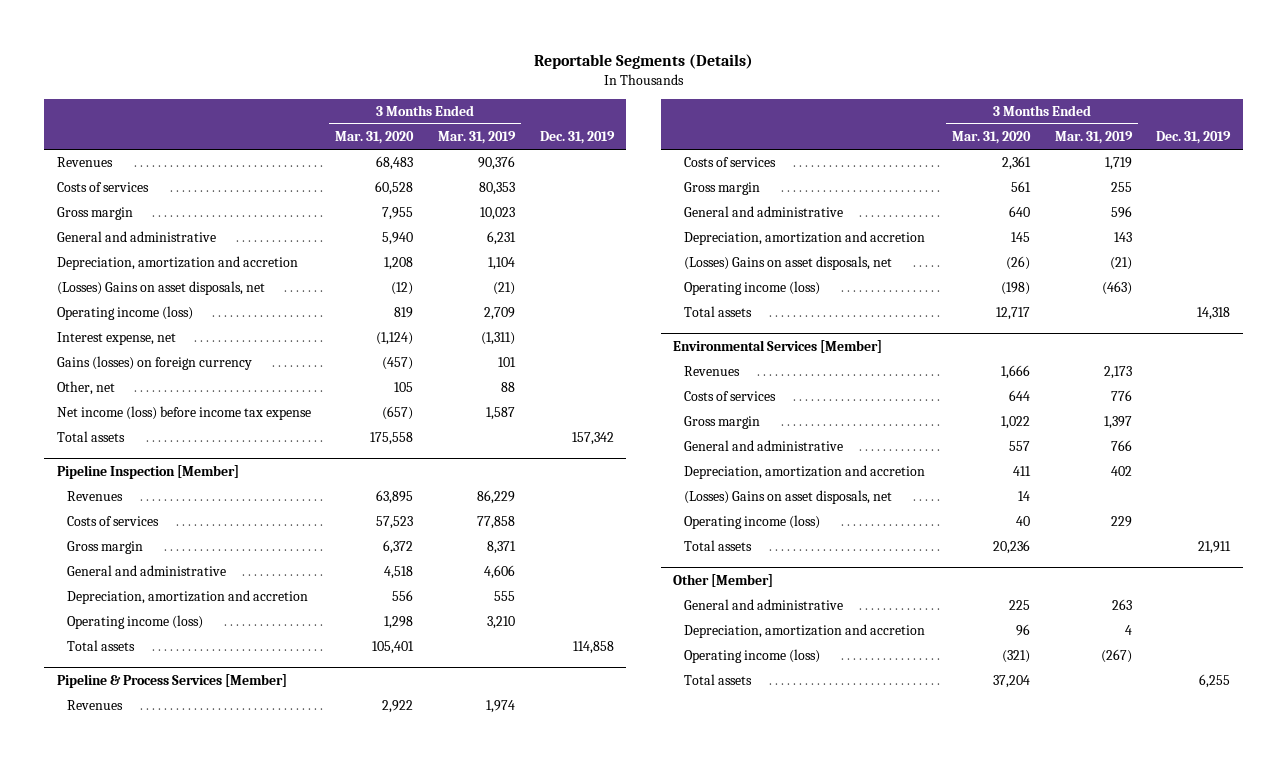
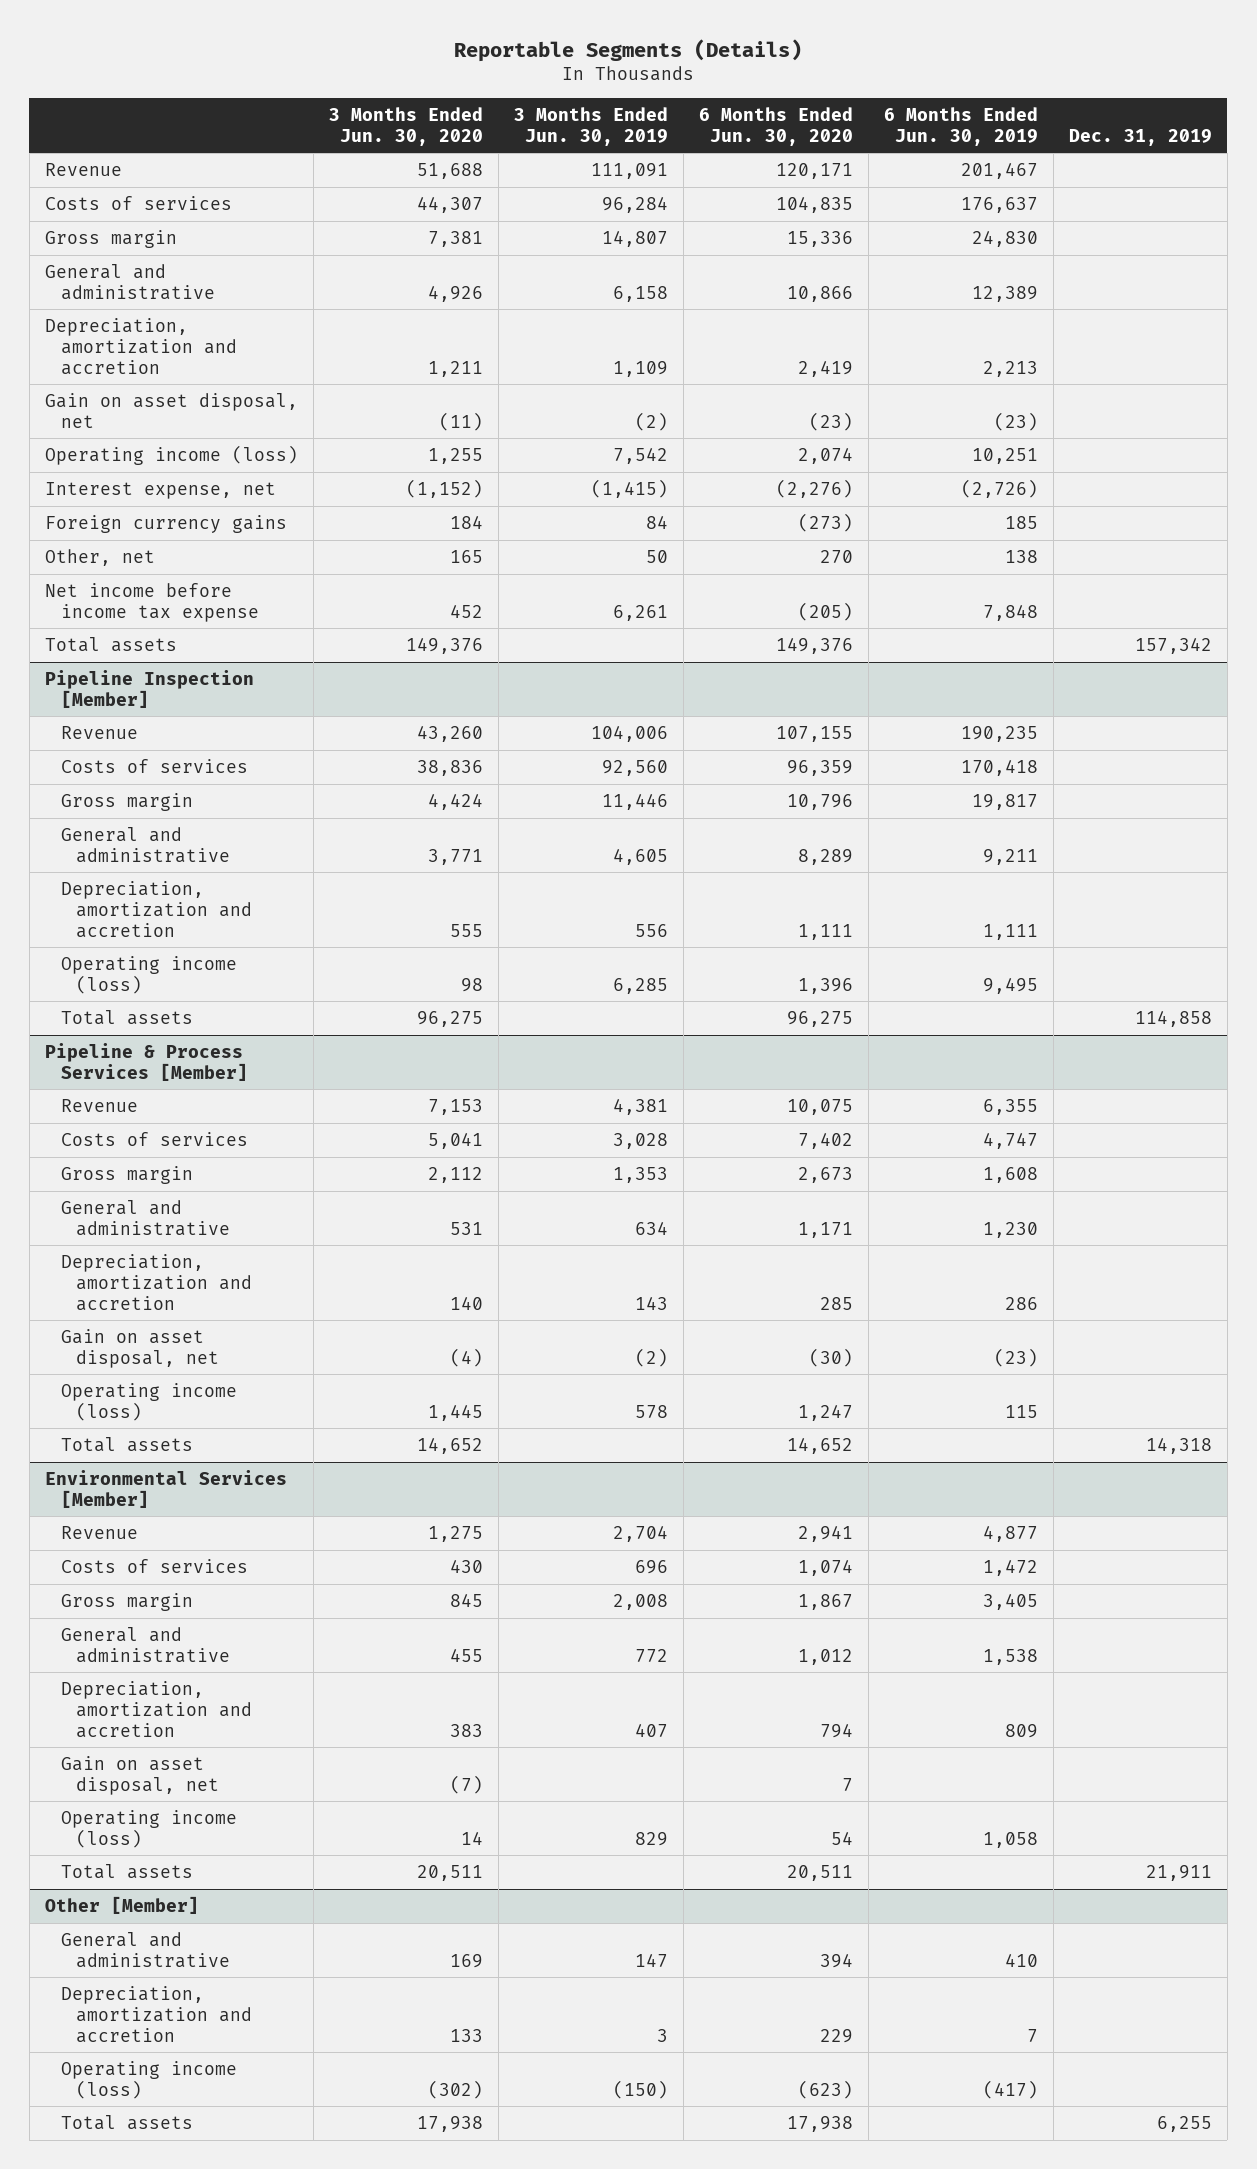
- | 3 Months Ended Mar. 31, 2020 | 3 Months Ended Mar. 31, 2019 | Dec. 31, 2019
+ | 3 Months Ended Jun. 30, 2020 | 3 Months Ended Jun. 30, 2019 | 6 Months Ended Jun. 30, 2020 | 6 Months Ended Jun. 30, 2019 | Dec. 31, 2019
- Revenues | 68,483 | 90,376 |
+ Revenue | 51,688 | 111,091 | 120,171 | 201,467 |
- (Losses) Gains on asset disposals, net | (12) | (21) |
+ Gain on asset disposal, net | (11) | (2) | (23) | (23) |
- Gains (losses) on foreign currency | (457) | 101 |
+ Foreign currency gains | 184 | 84 | (273) | 185 |
- Net income (loss) before income tax expense | (657) | 1,587 |
+ Net income before income tax expense | 452 | 6,261 | (205) | 7,848 |
@ Pipeline Inspection [Member]
- Revenues | 63,895 | 86,229 |
+ Revenue | 43,260 | 104,006 | 107,155 | 190,235 |
@ Pipeline & Process Services [Member]
- Revenues | 2,922 | 1,974 |
+ Revenue | 7,153 | 4,381 | 10,075 | 6,355 |
- (Losses) Gains on asset disposals, net | (26) | (21) |
+ Gain on asset disposal, net | (4) | (2) | (30) | (23) |
@ Environmental Services [Member]
- Revenues | 1,666 | 2,173 |
+ Revenue | 1,275 | 2,704 | 2,941 | 4,877 |
- (Losses) Gains on asset disposals, net | 14 | |
+ Gain on asset disposal, net | (7) | | 7 | |

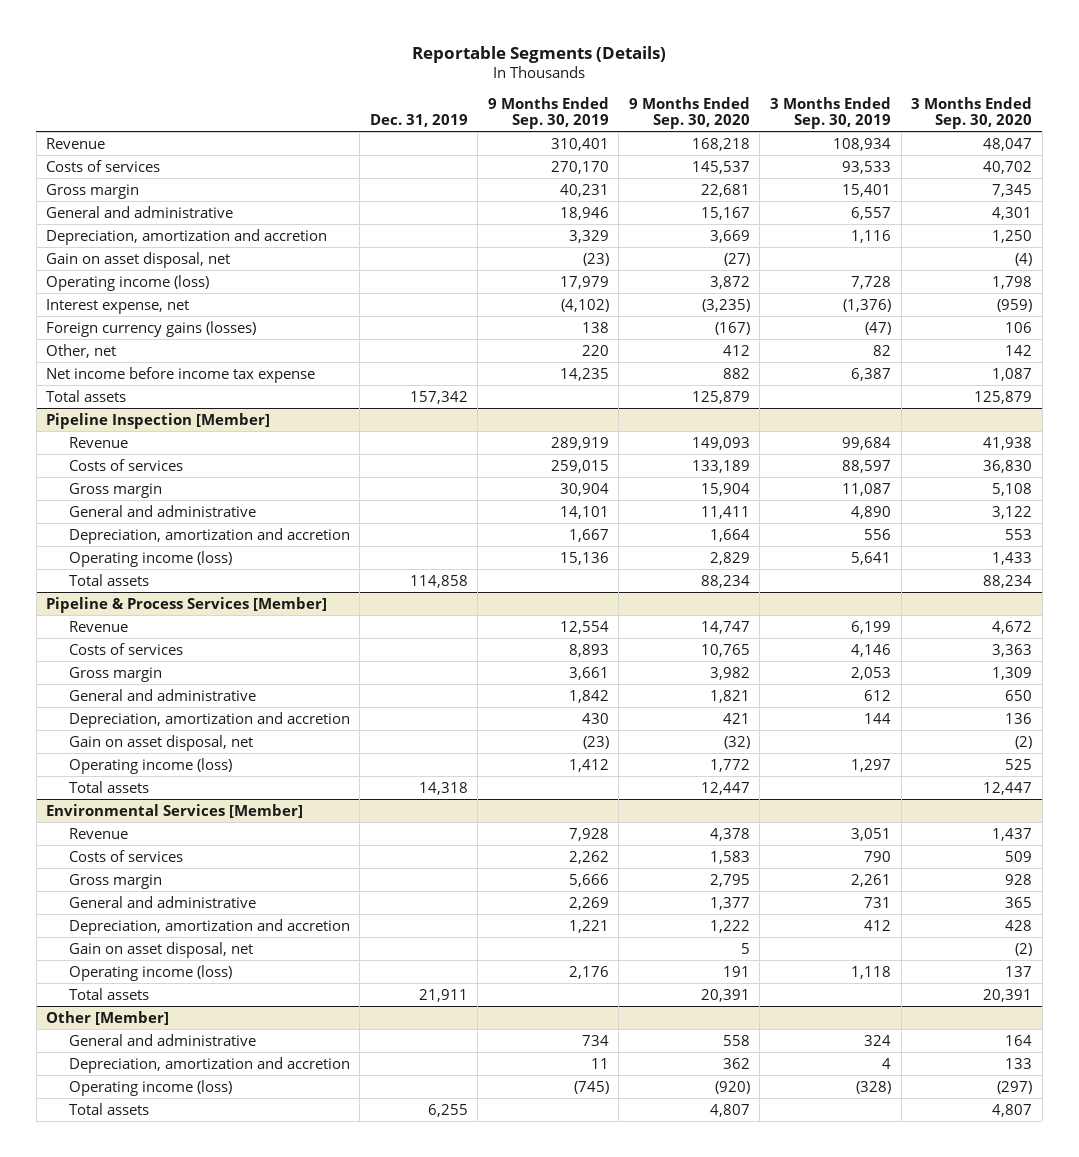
- | 3 Months Ended Jun. 30, 2020 | 3 Months Ended Jun. 30, 2019 | 6 Months Ended Jun. 30, 2020 | 6 Months Ended Jun. 30, 2019 | Dec. 31, 2019
+ | Dec. 31, 2019 | 9 Months Ended Sep. 30, 2019 | 9 Months Ended Sep. 30, 2020 | 3 Months Ended Sep. 30, 2019 | 3 Months Ended Sep. 30, 2020
- Foreign currency gains | 184 | 84 | (273) | 185 |
+ Foreign currency gains (losses) | | 138 | (167) | (47) | 106

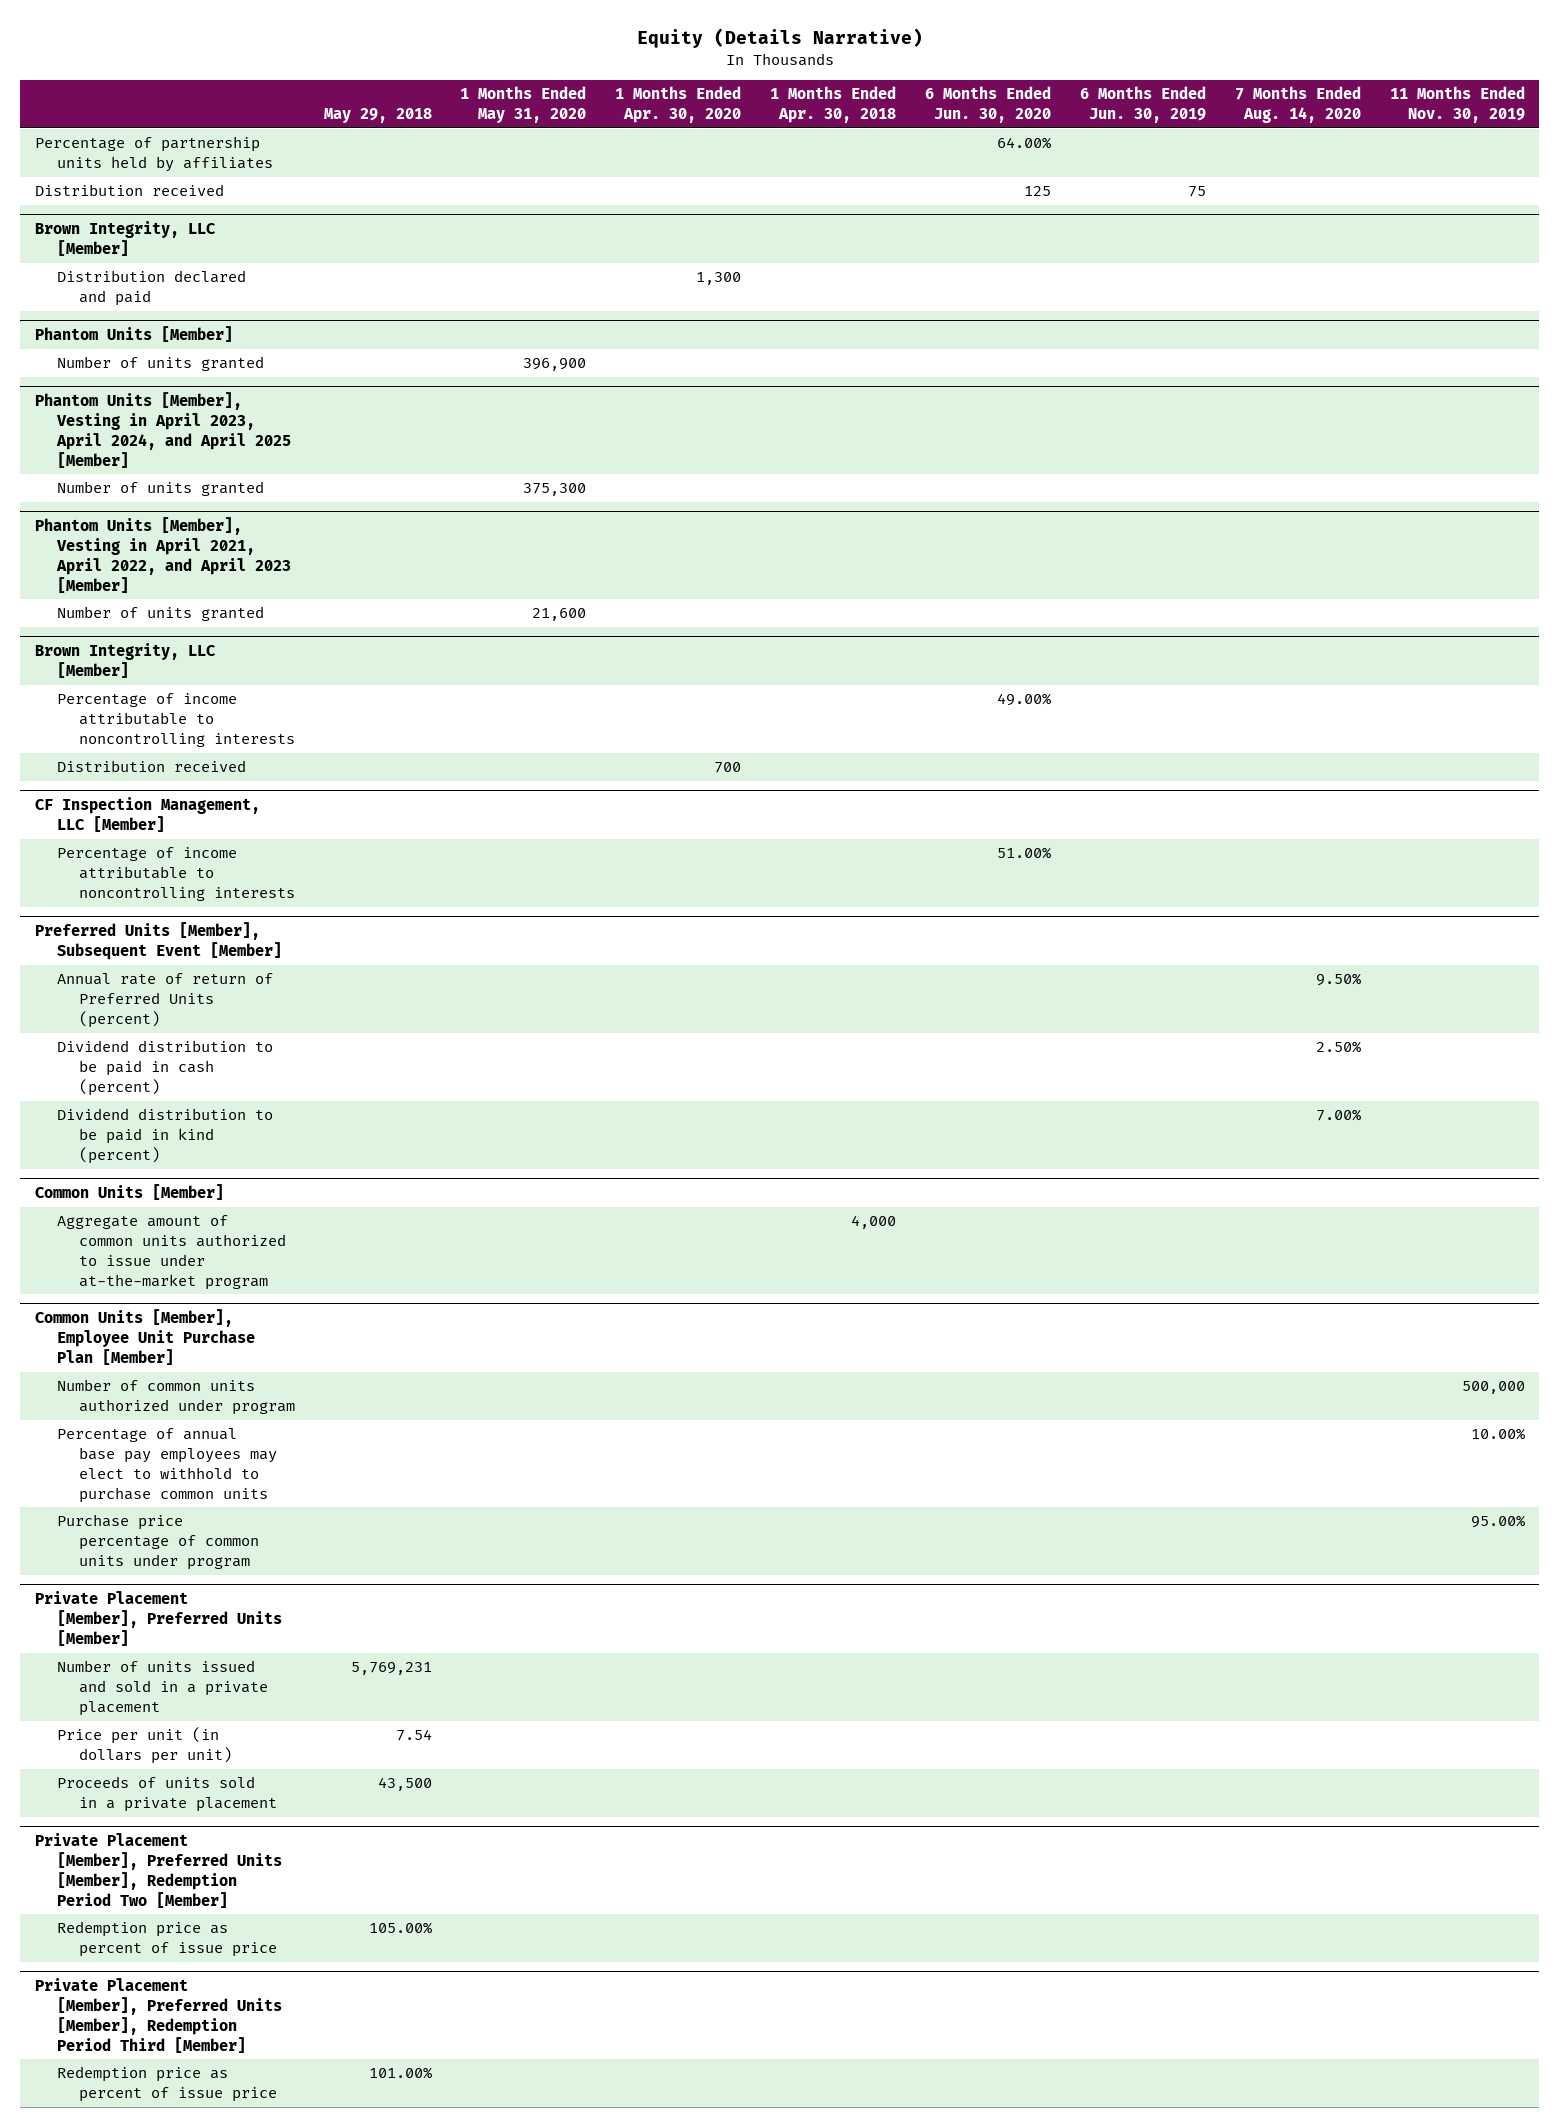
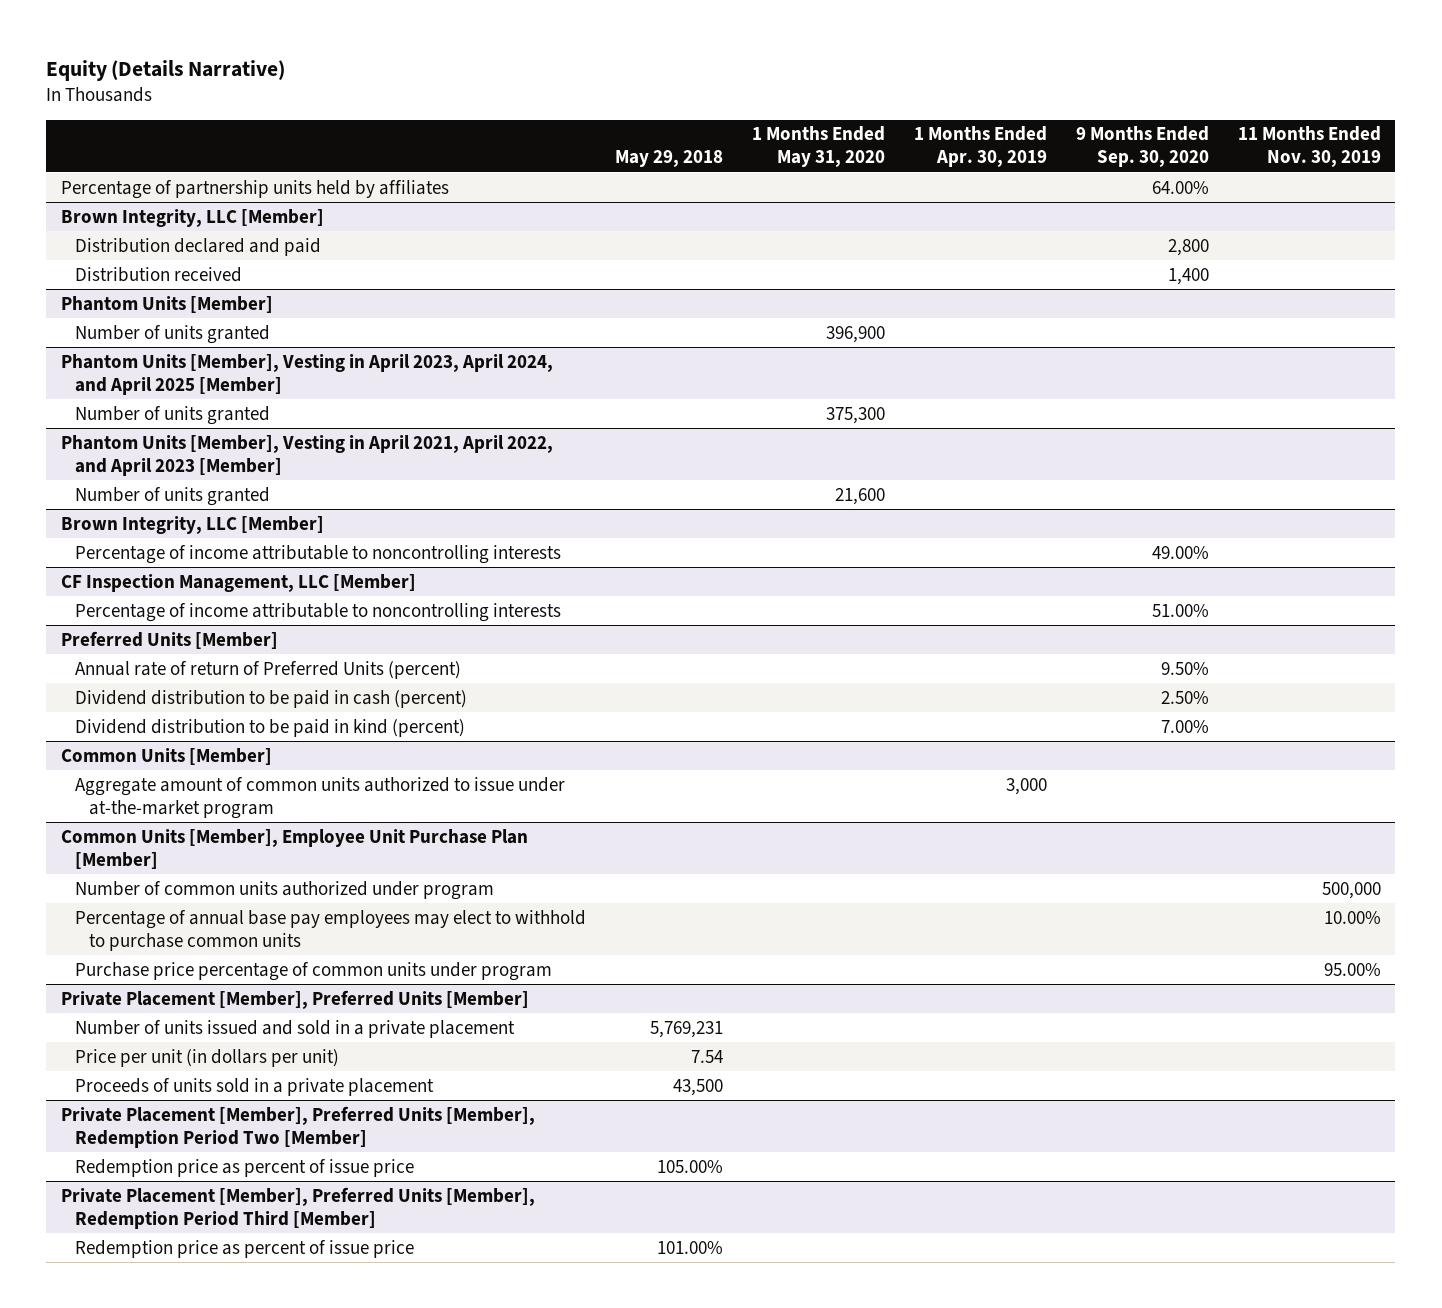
- | May 29, 2018 | 1 Months Ended May 31, 2020 | 1 Months Ended Apr. 30, 2020 | 1 Months Ended Apr. 30, 2018 | 6 Months Ended Jun. 30, 2020 | 6 Months Ended Jun. 30, 2019 | 7 Months Ended Aug. 14, 2020 | 11 Months Ended Nov. 30, 2019
+ | May 29, 2018 | 1 Months Ended May 31, 2020 | 1 Months Ended Apr. 30, 2019 | 9 Months Ended Sep. 30, 2020 | 11 Months Ended Nov. 30, 2019
- Distribution received | | | | | 125 | 75 | |
@ Brown Integrity, LLC [Member]
moved up: Distribution received | | | | 1,400 |
- Preferred Units [Member], Subsequent Event [Member]
+ Preferred Units [Member]

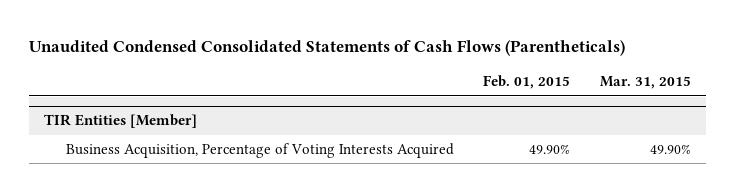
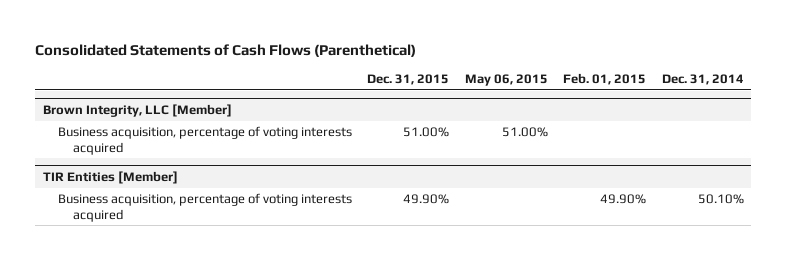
- Unaudited Condensed Consolidated Statements of Cash Flows (Parentheticals)
+ Consolidated Statements of Cash Flows (Parenthetical)
- | Feb. 01, 2015 | Mar. 31, 2015
+ | Dec. 31, 2015 | May 06, 2015 | Feb. 01, 2015 | Dec. 31, 2014
+ Brown Integrity, LLC [Member]
+ Business acquisition, percentage of voting interests acquired | 51.00% | 51.00% | |
@ TIR Entities [Member]
- Business Acquisition, Percentage of Voting Interests Acquired | 49.90% | 49.90%
+ Business acquisition, percentage of voting interests acquired | 49.90% | | 49.90% | 50.10%

